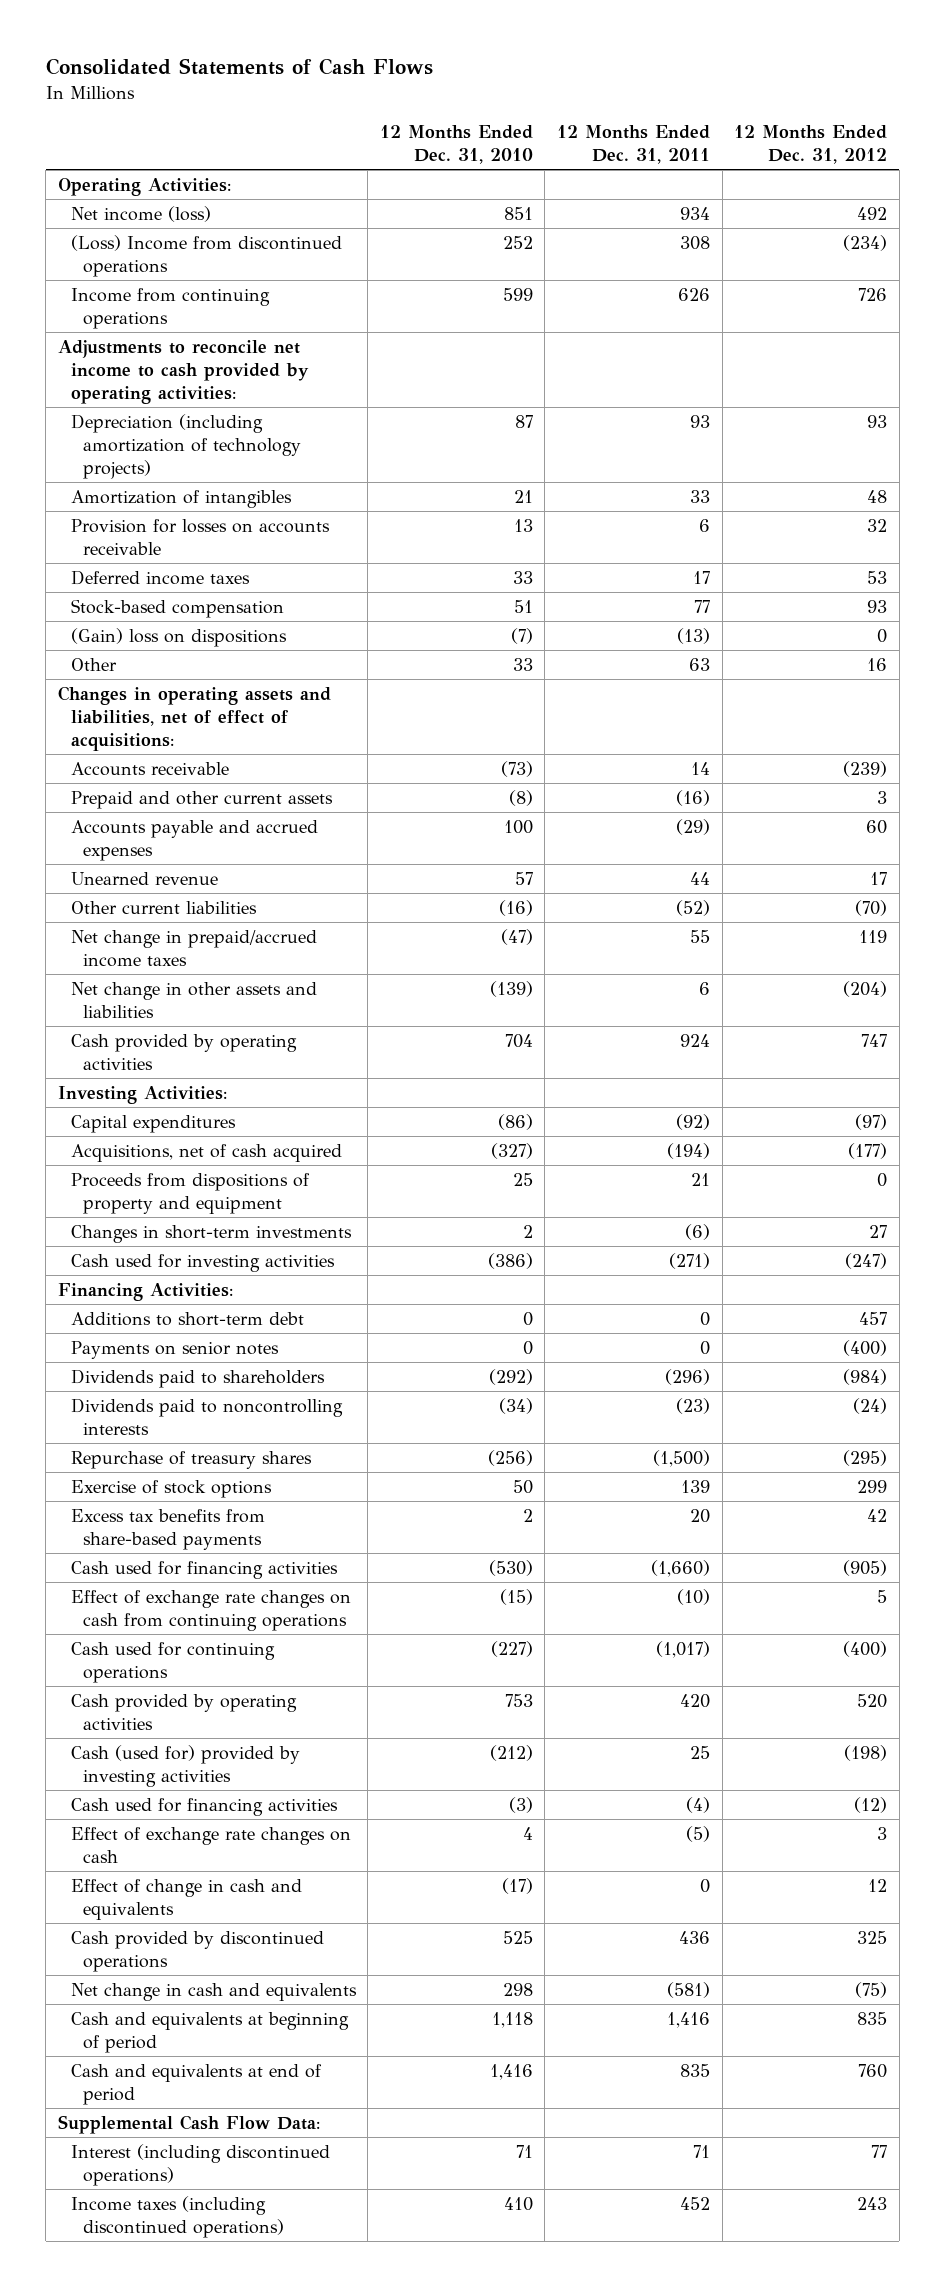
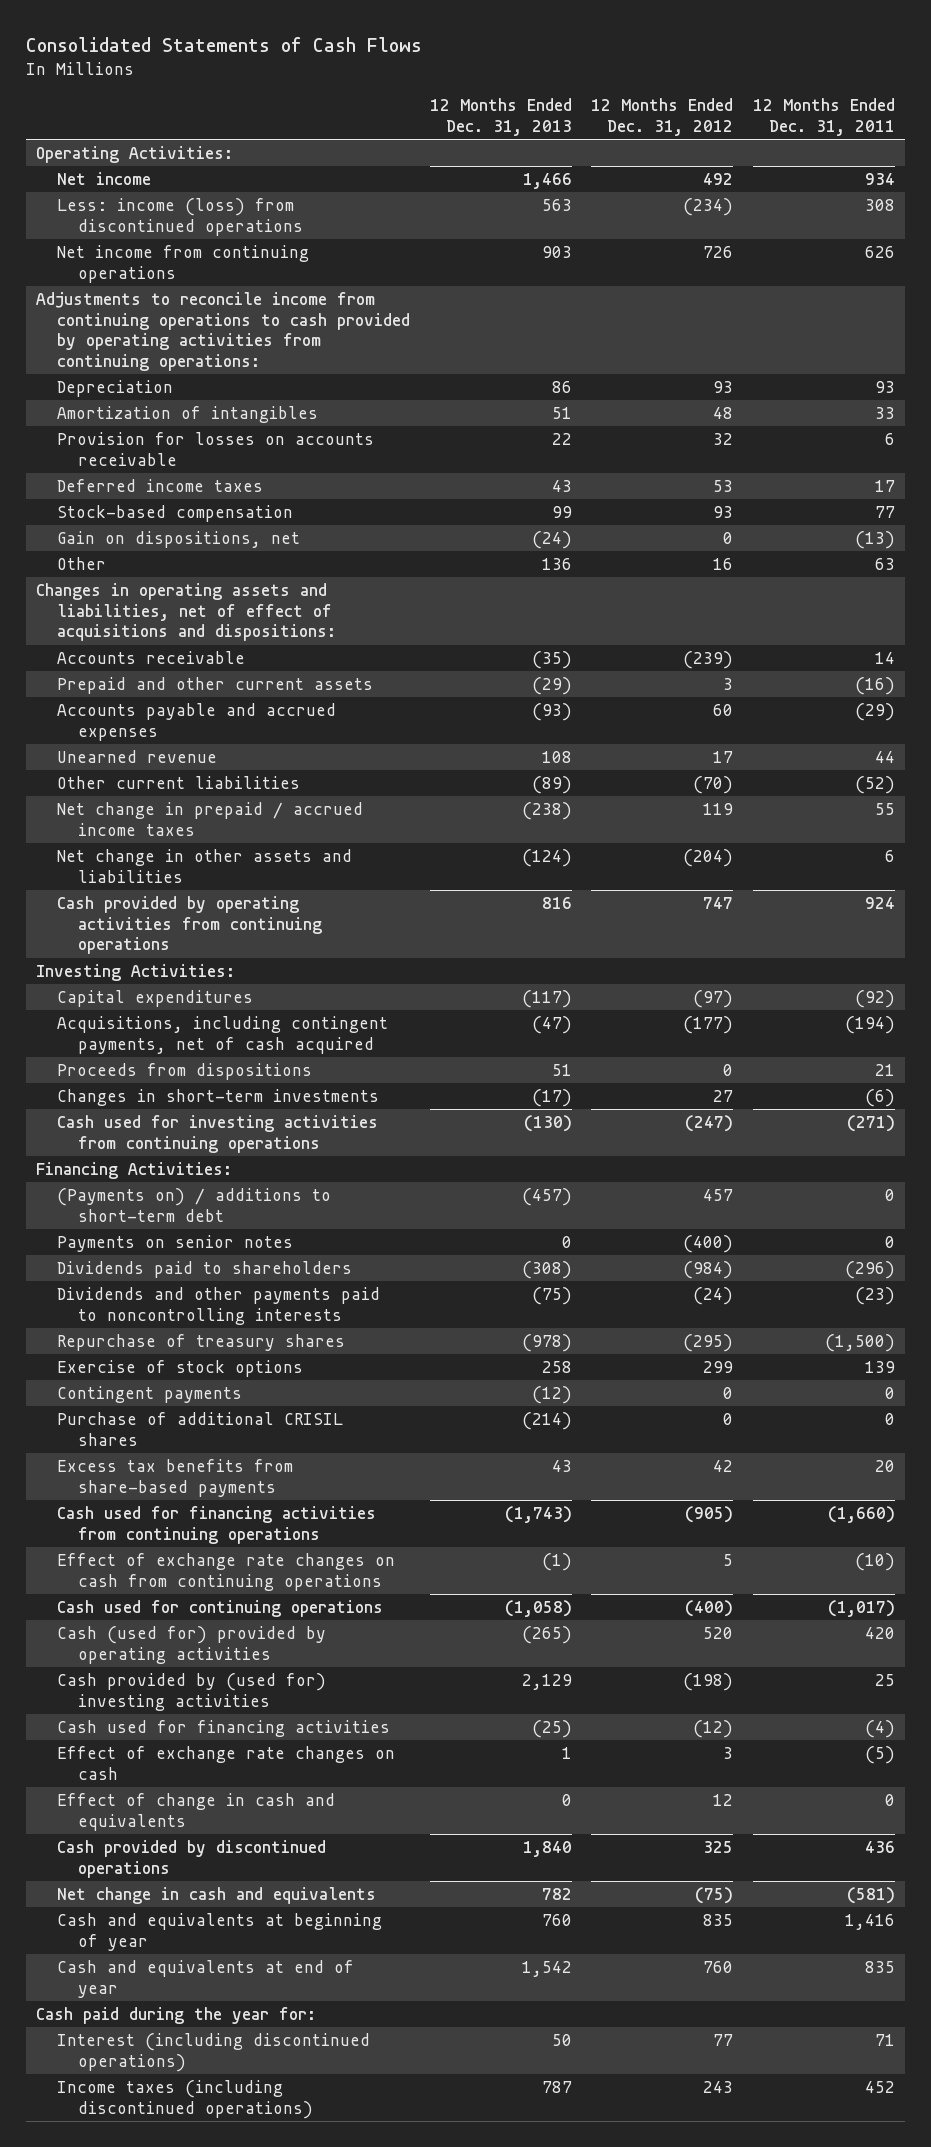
- | 12 Months Ended Dec. 31, 2010 | 12 Months Ended Dec. 31, 2011 | 12 Months Ended Dec. 31, 2012
+ | 12 Months Ended Dec. 31, 2013 | 12 Months Ended Dec. 31, 2012 | 12 Months Ended Dec. 31, 2011
- Net income (loss) | 851 | 934 | 492
- (Loss) Income from discontinued operations | 252 | 308 | (234)
- Income from continuing operations | 599 | 626 | 726
- Adjustments to reconcile net income to cash provided by operating activities:
- Depreciation (including amortization of technology projects) | 87 | 93 | 93
+ Net income | 1,466 | 492 | 934
+ Less: income (loss) from discontinued operations | 563 | (234) | 308
+ Net income from continuing operations | 903 | 726 | 626
+ Adjustments to reconcile income from continuing operations to cash provided by operating activities from continuing operations:
+ Depreciation | 86 | 93 | 93
- (Gain) loss on dispositions | (7) | (13) | 0
+ Gain on dispositions, net | (24) | 0 | (13)
- Changes in operating assets and liabilities, net of effect of acquisitions:
+ Changes in operating assets and liabilities, net of effect of acquisitions and dispositions:
- Net change in prepaid/accrued income taxes | (47) | 55 | 119
+ Net change in prepaid / accrued income taxes | (238) | 119 | 55
- Cash provided by operating activities | 704 | 924 | 747
+ Cash provided by operating activities from continuing operations | 816 | 747 | 924
- Acquisitions, net of cash acquired | (327) | (194) | (177)
- Proceeds from dispositions of property and equipment | 25 | 21 | 0
+ Acquisitions, including contingent payments, net of cash acquired | (47) | (177) | (194)
+ Proceeds from dispositions | 51 | 0 | 21
- Cash used for investing activities | (386) | (271) | (247)
+ Cash used for investing activities from continuing operations | (130) | (247) | (271)
- Additions to short-term debt | 0 | 0 | 457
+ (Payments on) / additions to short-term debt | (457) | 457 | 0
- Dividends paid to noncontrolling interests | (34) | (23) | (24)
+ Dividends and other payments paid to noncontrolling interests | (75) | (24) | (23)
+ Contingent payments | (12) | 0 | 0
+ Purchase of additional CRISIL shares | (214) | 0 | 0
- Cash used for financing activities | (530) | (1,660) | (905)
+ Cash used for financing activities from continuing operations | (1,743) | (905) | (1,660)
- Cash provided by operating activities | 753 | 420 | 520
- Cash (used for) provided by investing activities | (212) | 25 | (198)
+ Cash (used for) provided by operating activities | (265) | 520 | 420
+ Cash provided by (used for) investing activities | 2,129 | (198) | 25
- Cash and equivalents at beginning of period | 1,118 | 1,416 | 835
- Cash and equivalents at end of period | 1,416 | 835 | 760
- Supplemental Cash Flow Data:
+ Cash and equivalents at beginning of year | 760 | 835 | 1,416
+ Cash and equivalents at end of year | 1,542 | 760 | 835
+ Cash paid during the year for:

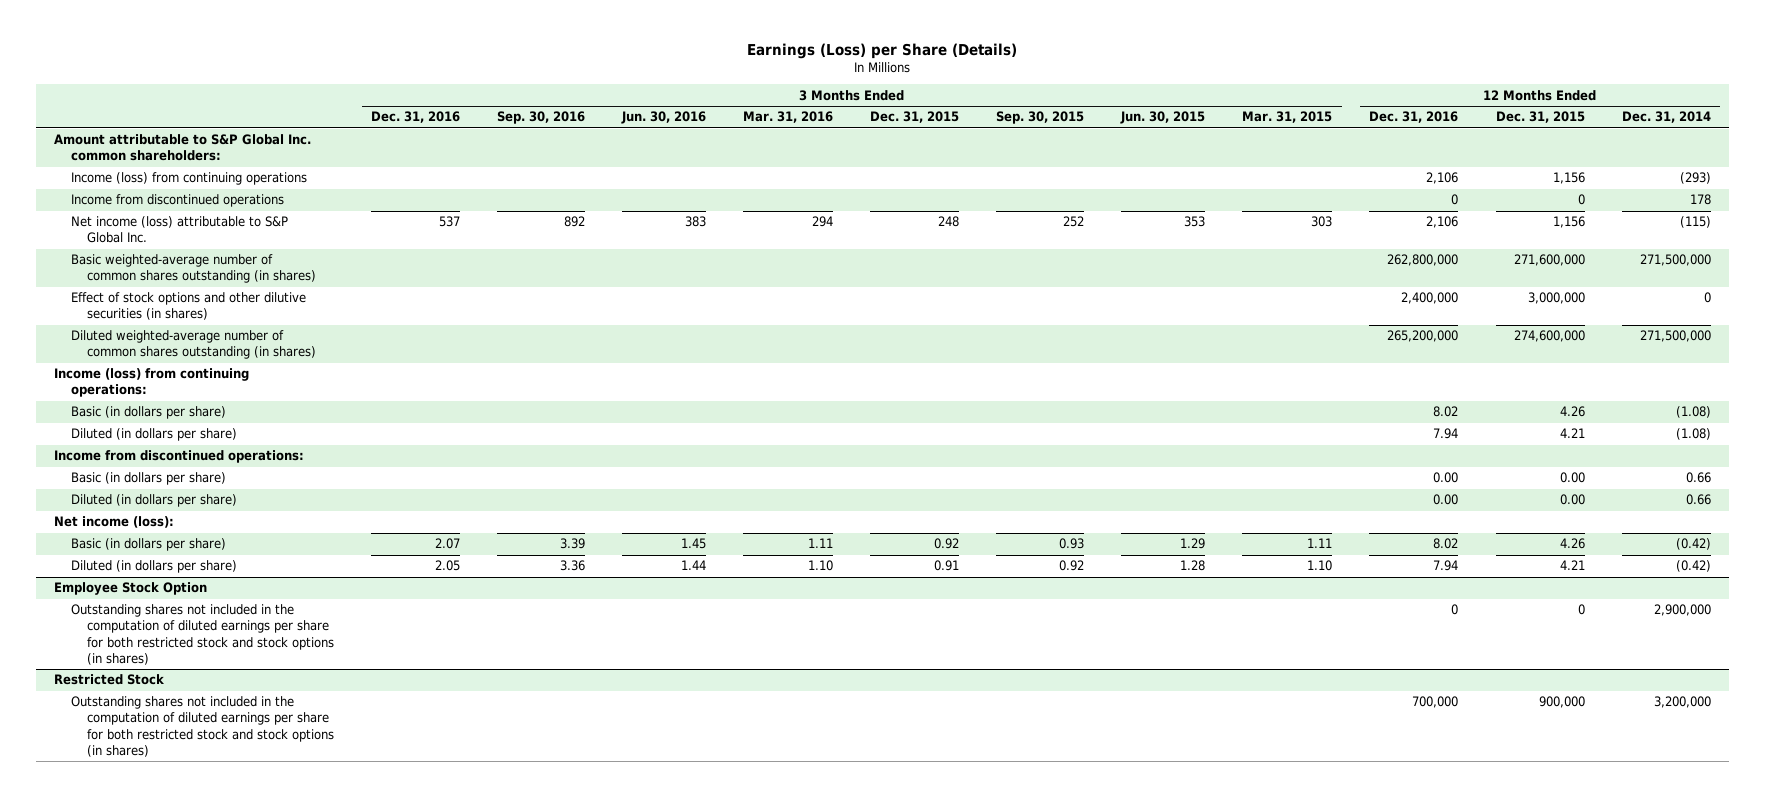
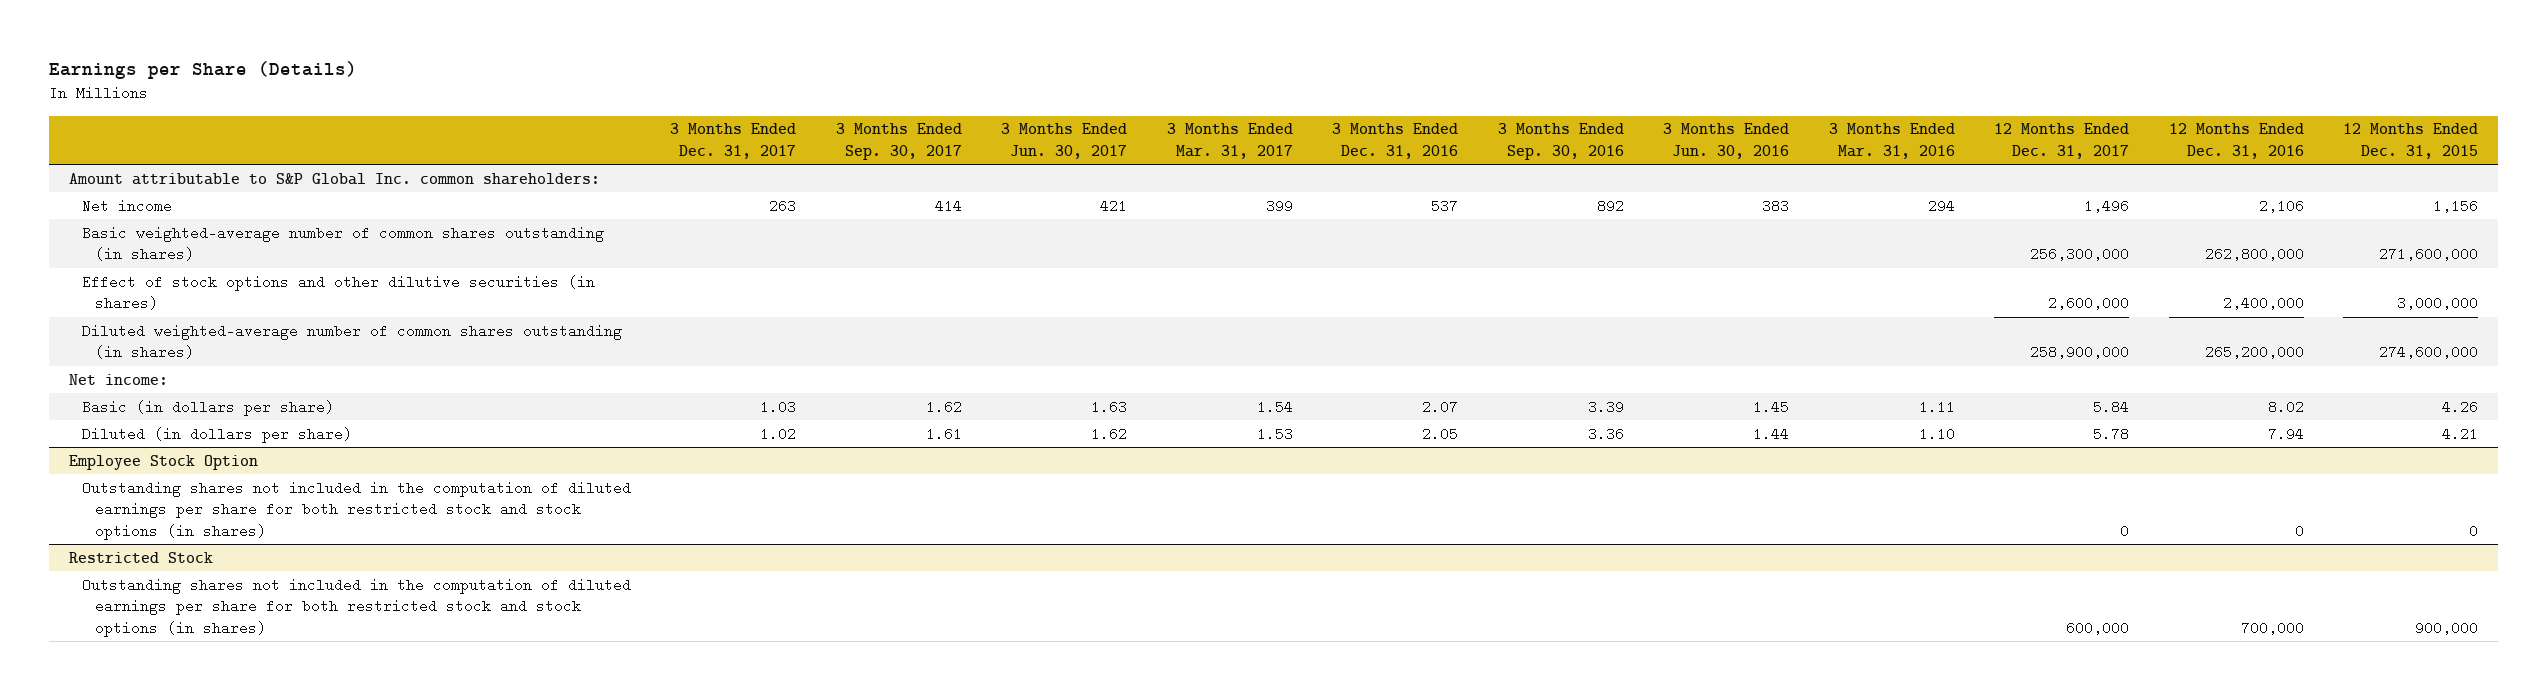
- Earnings (Loss) per Share (Details)
+ Earnings per Share (Details)
- | 3 Months Ended Dec. 31, 2016 | 3 Months Ended Sep. 30, 2016 | 3 Months Ended Jun. 30, 2016 | 3 Months Ended Mar. 31, 2016 | 3 Months Ended Dec. 31, 2015 | 3 Months Ended Sep. 30, 2015 | 3 Months Ended Jun. 30, 2015 | 3 Months Ended Mar. 31, 2015 | 12 Months Ended Dec. 31, 2016 | 12 Months Ended Dec. 31, 2015 | 12 Months Ended Dec. 31, 2014
+ | 3 Months Ended Dec. 31, 2017 | 3 Months Ended Sep. 30, 2017 | 3 Months Ended Jun. 30, 2017 | 3 Months Ended Mar. 31, 2017 | 3 Months Ended Dec. 31, 2016 | 3 Months Ended Sep. 30, 2016 | 3 Months Ended Jun. 30, 2016 | 3 Months Ended Mar. 31, 2016 | 12 Months Ended Dec. 31, 2017 | 12 Months Ended Dec. 31, 2016 | 12 Months Ended Dec. 31, 2015
- Income (loss) from continuing operations | | | | | | | | | 2,106 | 1,156 | (293)
- Income from discontinued operations | | | | | | | | | 0 | 0 | 178
- Net income (loss) attributable to S&P Global Inc. | 537 | 892 | 383 | 294 | 248 | 252 | 353 | 303 | 2,106 | 1,156 | (115)
+ Net income | 263 | 414 | 421 | 399 | 537 | 892 | 383 | 294 | 1,496 | 2,106 | 1,156
- Income (loss) from continuing operations:
- Basic (in dollars per share) | | | | | | | | | 8.02 | 4.26 | (1.08)
- Diluted (in dollars per share) | | | | | | | | | 7.94 | 4.21 | (1.08)
- Income from discontinued operations:
- Basic (in dollars per share) | | | | | | | | | 0.00 | 0.00 | 0.66
- Diluted (in dollars per share) | | | | | | | | | 0.00 | 0.00 | 0.66
- Net income (loss):
+ Net income:

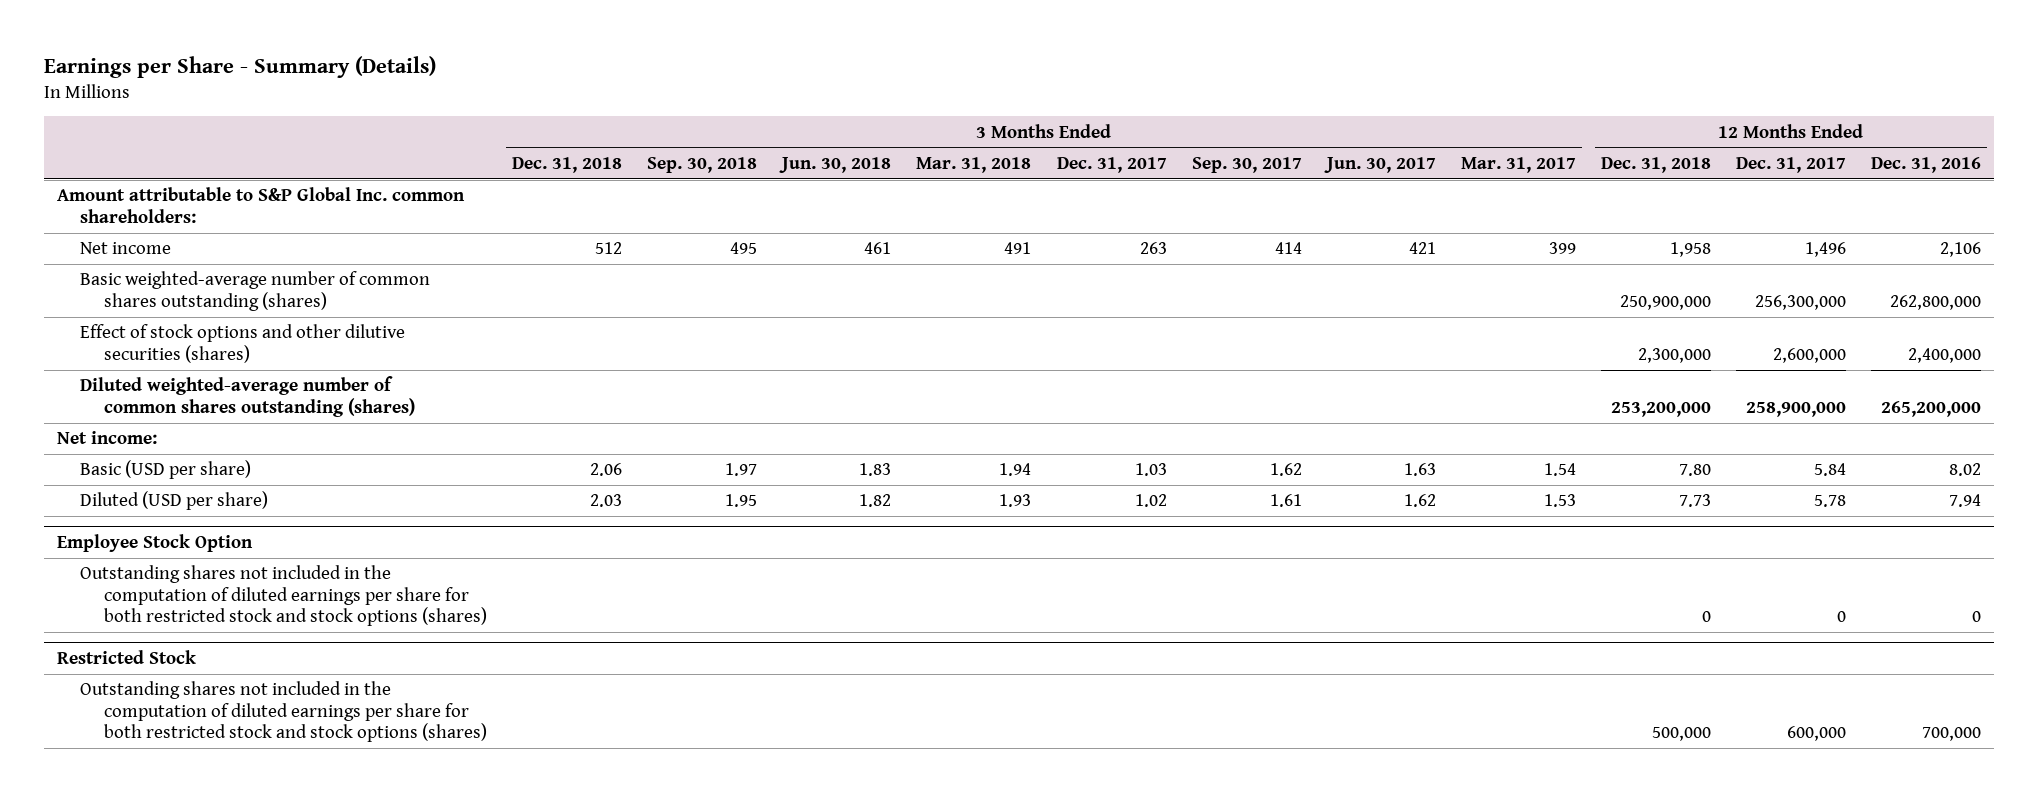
- Earnings per Share (Details)
+ Earnings per Share - Summary (Details)
- | 3 Months Ended Dec. 31, 2017 | 3 Months Ended Sep. 30, 2017 | 3 Months Ended Jun. 30, 2017 | 3 Months Ended Mar. 31, 2017 | 3 Months Ended Dec. 31, 2016 | 3 Months Ended Sep. 30, 2016 | 3 Months Ended Jun. 30, 2016 | 3 Months Ended Mar. 31, 2016 | 12 Months Ended Dec. 31, 2017 | 12 Months Ended Dec. 31, 2016 | 12 Months Ended Dec. 31, 2015
+ | 3 Months Ended Dec. 31, 2018 | 3 Months Ended Sep. 30, 2018 | 3 Months Ended Jun. 30, 2018 | 3 Months Ended Mar. 31, 2018 | 3 Months Ended Dec. 31, 2017 | 3 Months Ended Sep. 30, 2017 | 3 Months Ended Jun. 30, 2017 | 3 Months Ended Mar. 31, 2017 | 12 Months Ended Dec. 31, 2018 | 12 Months Ended Dec. 31, 2017 | 12 Months Ended Dec. 31, 2016
- Basic weighted-average number of common shares outstanding (in shares) | | | | | | | | | 256,300,000 | 262,800,000 | 271,600,000
- Effect of stock options and other dilutive securities (in shares) | | | | | | | | | 2,600,000 | 2,400,000 | 3,000,000
- Diluted weighted-average number of common shares outstanding (in shares) | | | | | | | | | 258,900,000 | 265,200,000 | 274,600,000
+ Basic weighted-average number of common shares outstanding (shares) | | | | | | | | | 250,900,000 | 256,300,000 | 262,800,000
+ Effect of stock options and other dilutive securities (shares) | | | | | | | | | 2,300,000 | 2,600,000 | 2,400,000
+ Diluted weighted-average number of common shares outstanding (shares) | | | | | | | | | 253,200,000 | 258,900,000 | 265,200,000
- Basic (in dollars per share) | 1.03 | 1.62 | 1.63 | 1.54 | 2.07 | 3.39 | 1.45 | 1.11 | 5.84 | 8.02 | 4.26
- Diluted (in dollars per share) | 1.02 | 1.61 | 1.62 | 1.53 | 2.05 | 3.36 | 1.44 | 1.10 | 5.78 | 7.94 | 4.21
+ Basic (USD per share) | 2.06 | 1.97 | 1.83 | 1.94 | 1.03 | 1.62 | 1.63 | 1.54 | 7.80 | 5.84 | 8.02
+ Diluted (USD per share) | 2.03 | 1.95 | 1.82 | 1.93 | 1.02 | 1.61 | 1.62 | 1.53 | 7.73 | 5.78 | 7.94
@ Employee Stock Option
- Outstanding shares not included in the computation of diluted earnings per share for both restricted stock and stock options (in shares) | | | | | | | | | 0 | 0 | 0
+ Outstanding shares not included in the computation of diluted earnings per share for both restricted stock and stock options (shares) | | | | | | | | | 0 | 0 | 0
@ Restricted Stock
- Outstanding shares not included in the computation of diluted earnings per share for both restricted stock and stock options (in shares) | | | | | | | | | 600,000 | 700,000 | 900,000
+ Outstanding shares not included in the computation of diluted earnings per share for both restricted stock and stock options (shares) | | | | | | | | | 500,000 | 600,000 | 700,000

